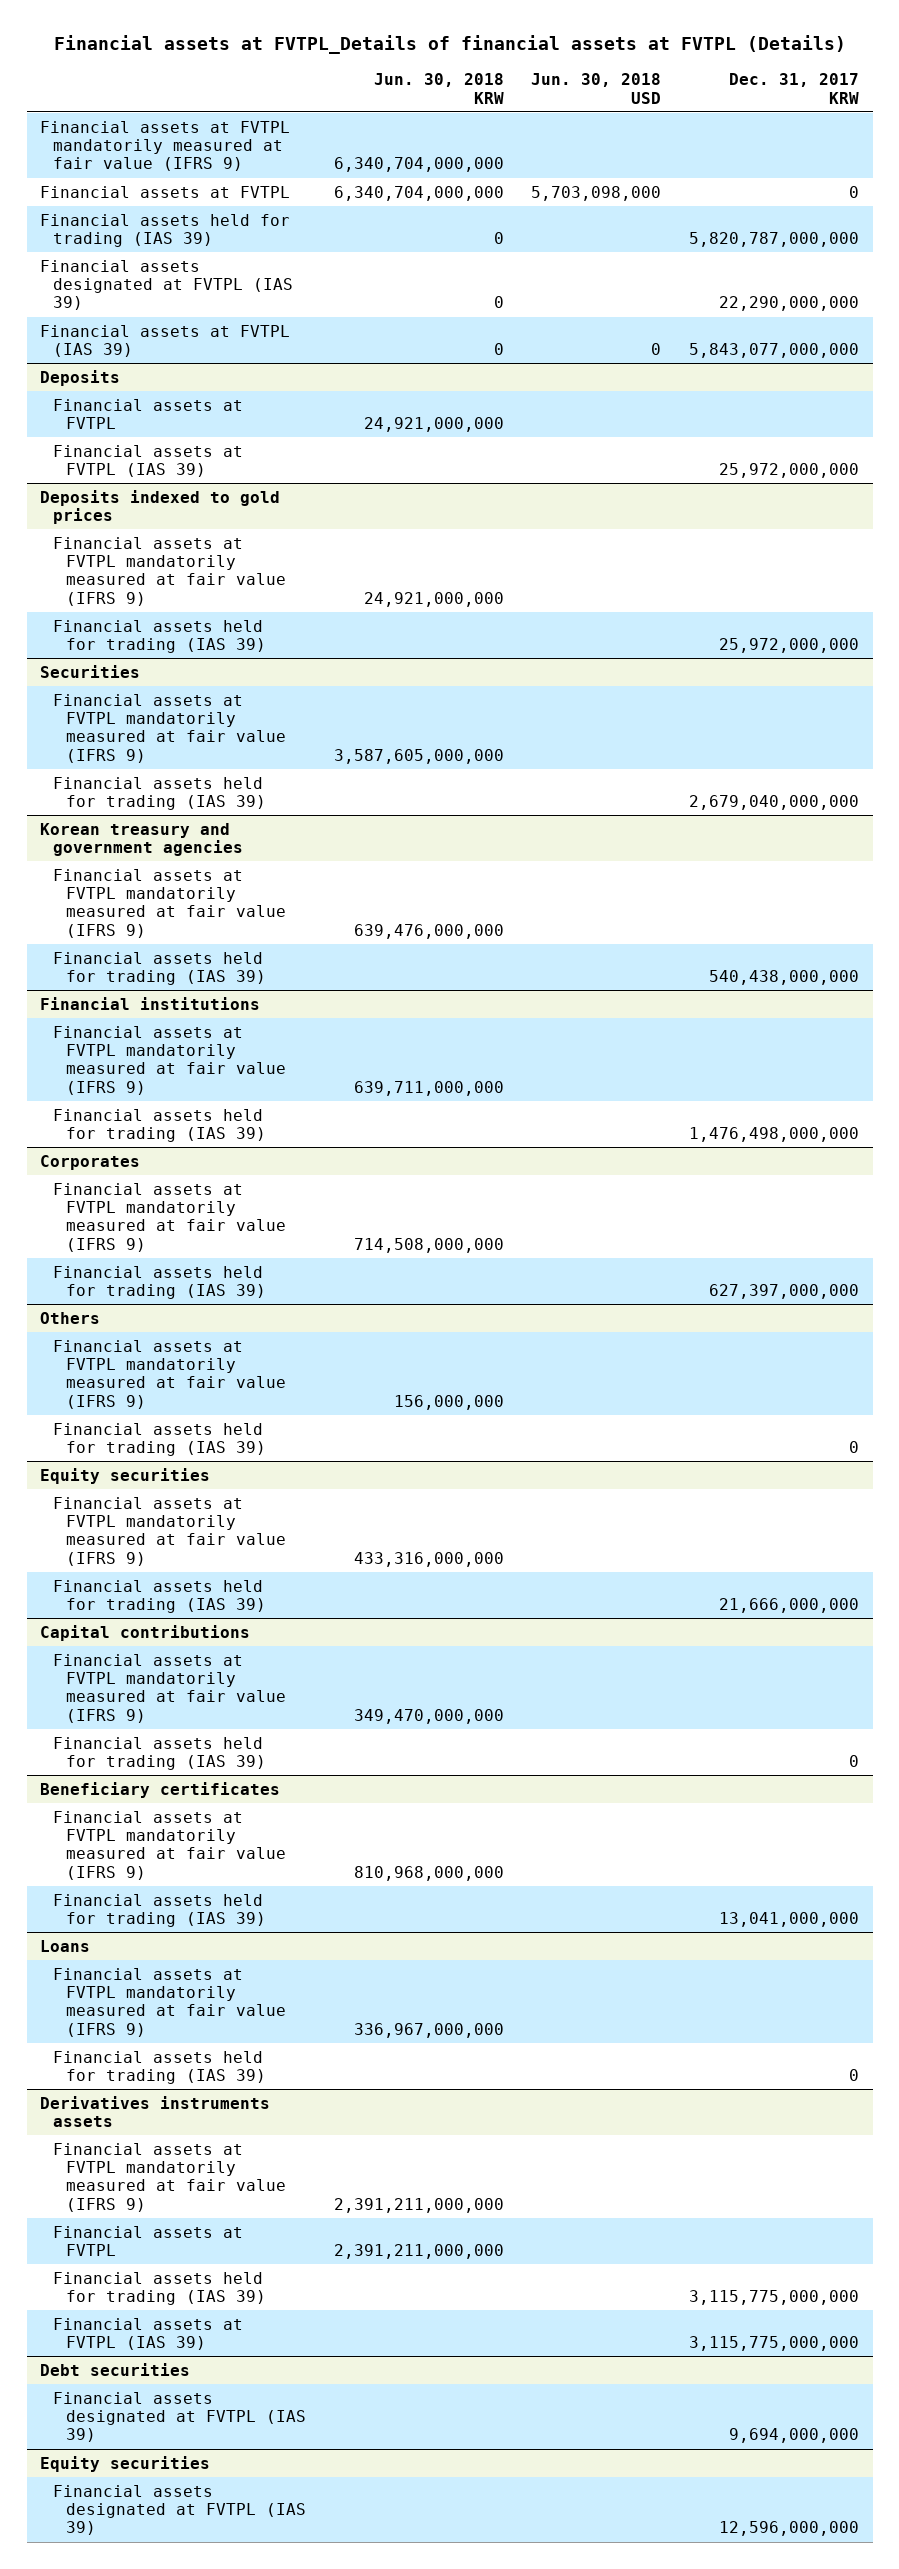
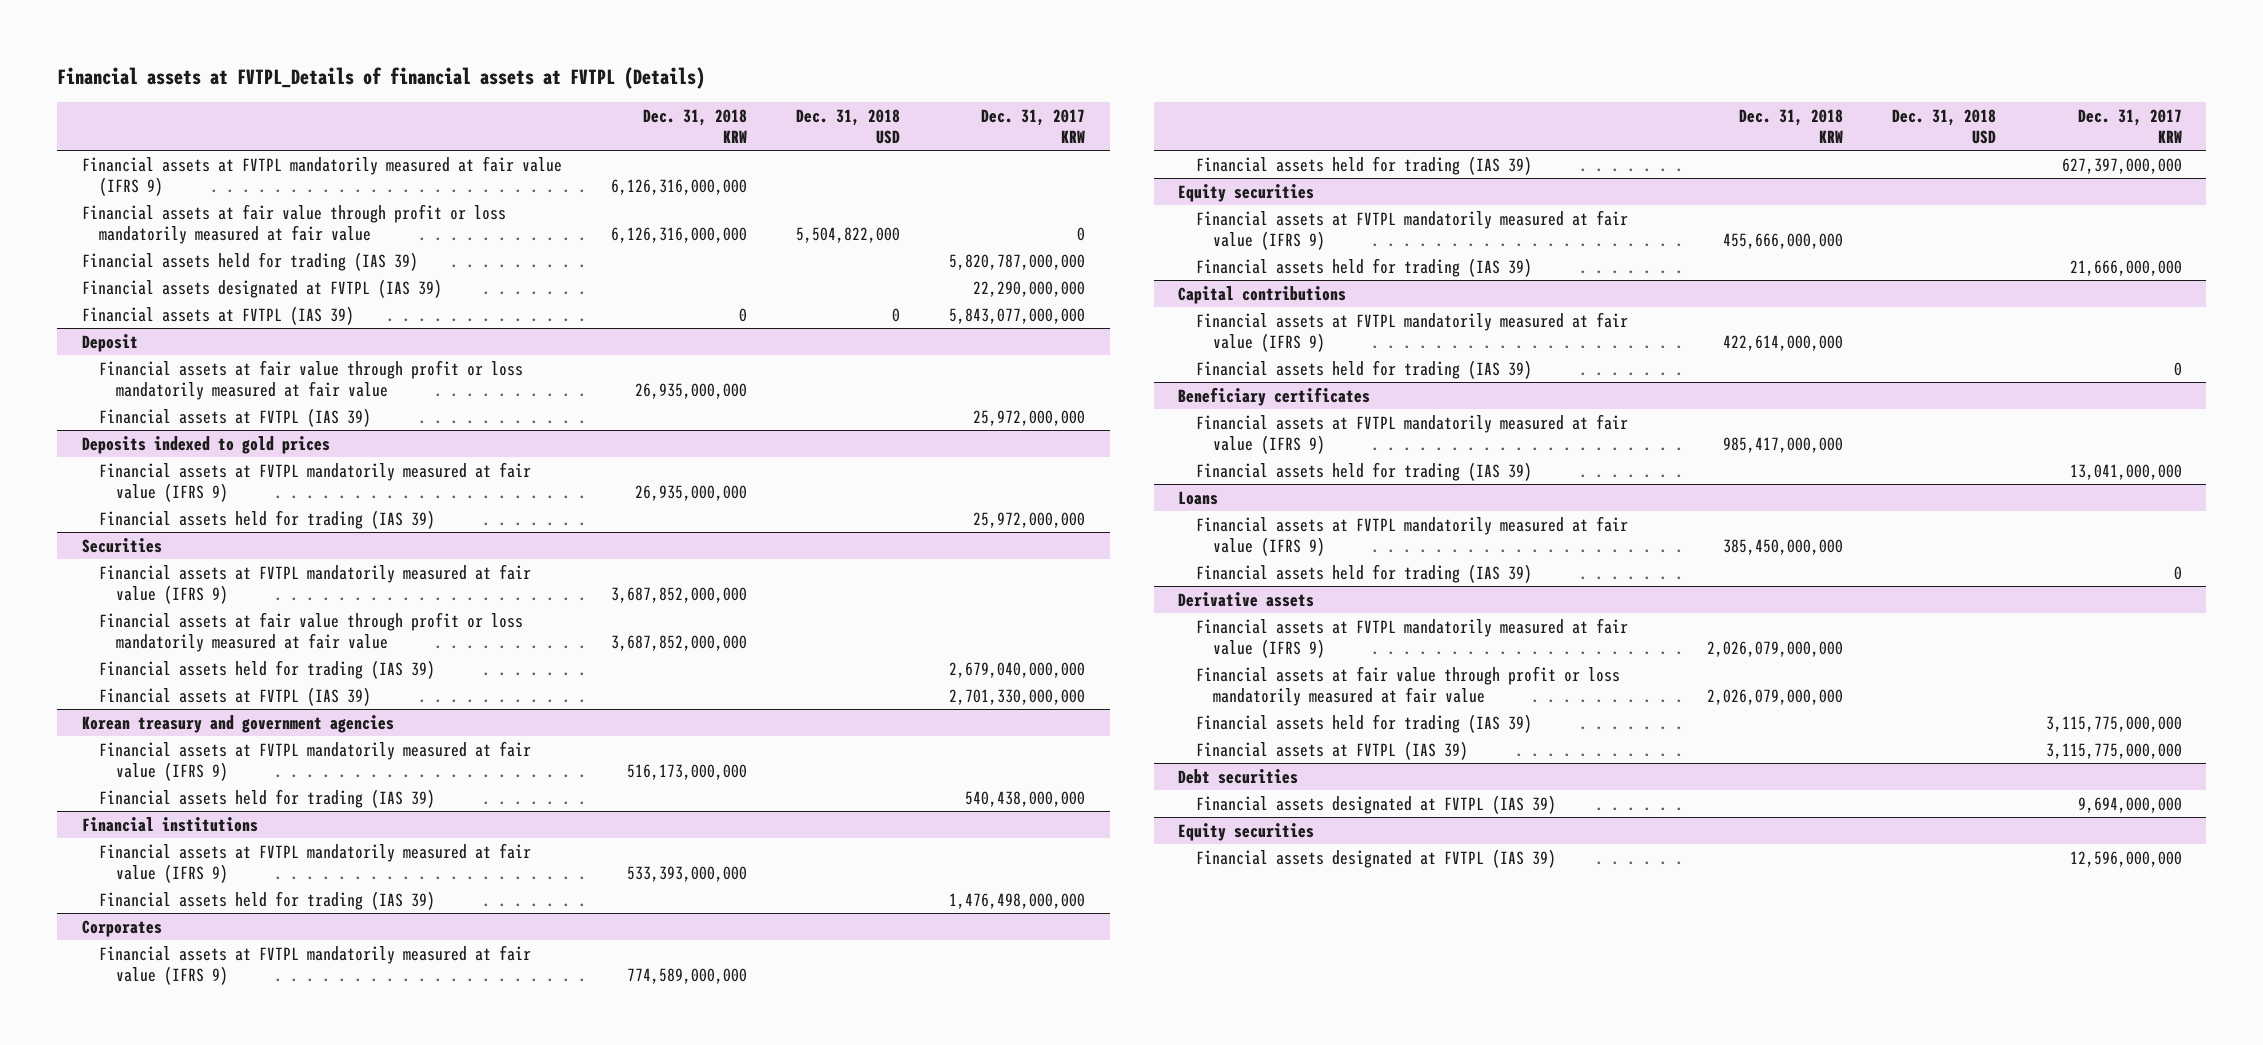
- | Jun. 30, 2018 KRW | Jun. 30, 2018 USD | Dec. 31, 2017 KRW
+ | Dec. 31, 2018 KRW | Dec. 31, 2018 USD | Dec. 31, 2017 KRW
- Financial assets at FVTPL | 6,340,704,000,000 | 5,703,098,000 | 0
+ Financial assets at fair value through profit or loss mandatorily measured at fair value | 6,126,316,000,000 | 5,504,822,000 | 0
- Deposits
- Financial assets at FVTPL | 24,921,000,000 | |
+ Deposit
+ Financial assets at fair value through profit or loss mandatorily measured at fair value | 26,935,000,000 | |
@ Securities
+ Financial assets at fair value through profit or loss mandatorily measured at fair value | 3,687,852,000,000 | |
+ Financial assets at FVTPL (IAS 39) | | | 2,701,330,000,000
- Others
- Financial assets at FVTPL mandatorily measured at fair value (IFRS 9) | 156,000,000 | |
- Financial assets held for trading (IAS 39) | | | 0
- Derivatives instruments assets
+ Derivative assets
- Financial assets at FVTPL | 2,391,211,000,000 | |
+ Financial assets at fair value through profit or loss mandatorily measured at fair value | 2,026,079,000,000 | |

